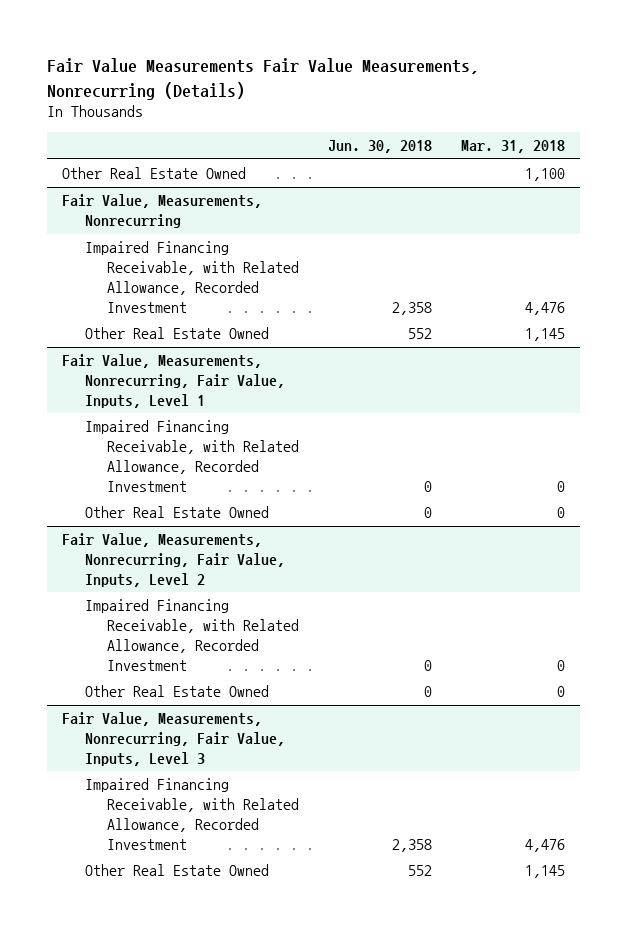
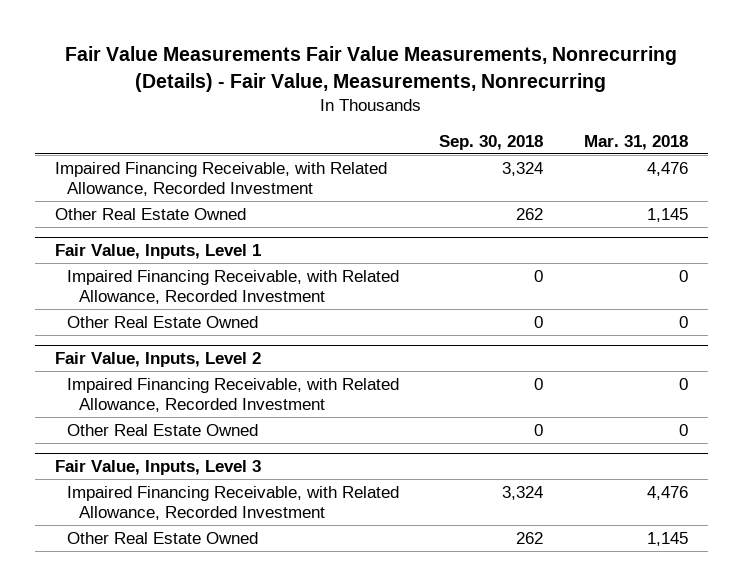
- Fair Value Measurements Fair Value Measurements, Nonrecurring (Details)
+ Fair Value Measurements Fair Value Measurements, Nonrecurring (Details) - Fair Value, Measurements, Nonrecurring
- | Jun. 30, 2018 | Mar. 31, 2018
+ | Sep. 30, 2018 | Mar. 31, 2018
- Other Real Estate Owned | | 1,100
- Fair Value, Measurements, Nonrecurring
- Fair Value, Measurements, Nonrecurring, Fair Value, Inputs, Level 1
+ Fair Value, Inputs, Level 1
- Fair Value, Measurements, Nonrecurring, Fair Value, Inputs, Level 2
+ Fair Value, Inputs, Level 2
- Fair Value, Measurements, Nonrecurring, Fair Value, Inputs, Level 3
+ Fair Value, Inputs, Level 3

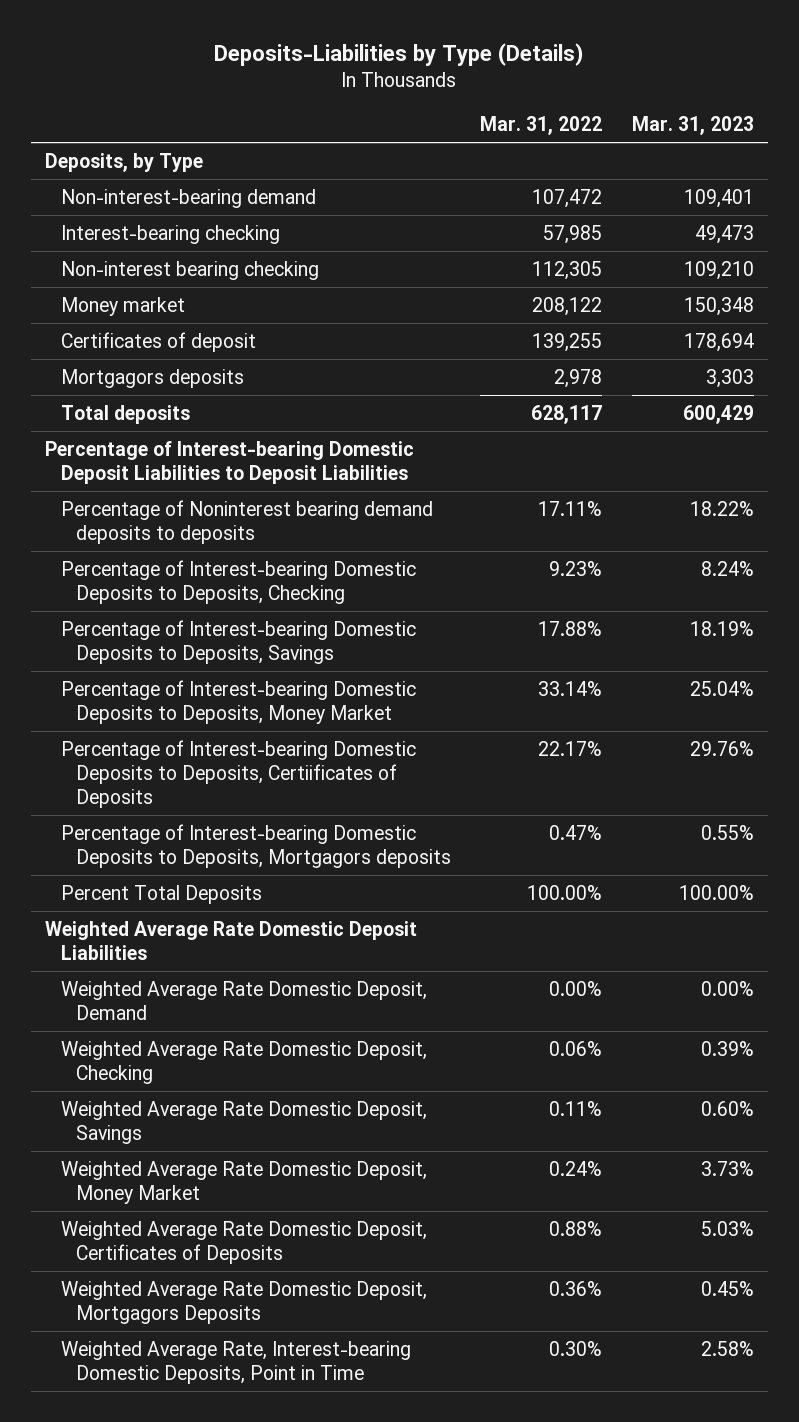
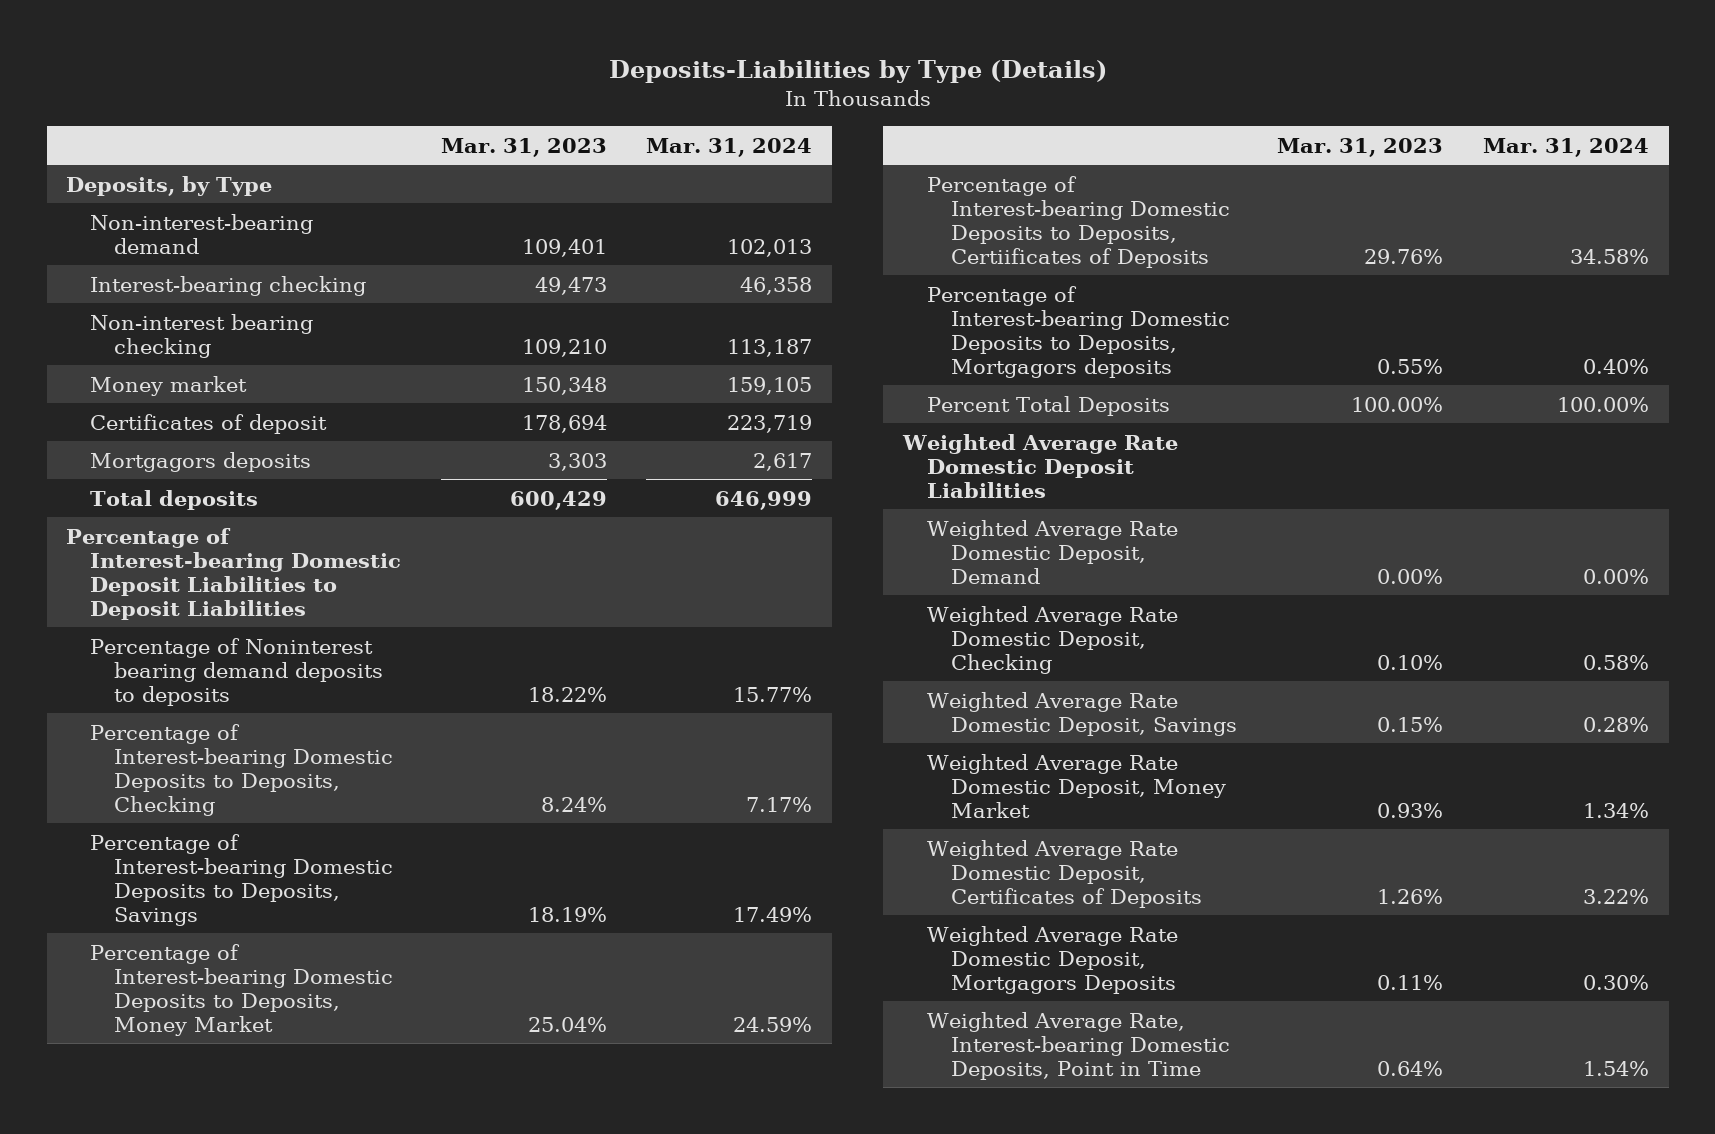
- | Mar. 31, 2022 | Mar. 31, 2023
+ | Mar. 31, 2023 | Mar. 31, 2024
- Weighted Average Rate Domestic Deposit, Checking | 0.06% | 0.39%
- Weighted Average Rate Domestic Deposit, Savings | 0.11% | 0.60%
- Weighted Average Rate Domestic Deposit, Money Market | 0.24% | 3.73%
- Weighted Average Rate Domestic Deposit, Certificates of Deposits | 0.88% | 5.03%
- Weighted Average Rate Domestic Deposit, Mortgagors Deposits | 0.36% | 0.45%
- Weighted Average Rate, Interest-bearing Domestic Deposits, Point in Time | 0.30% | 2.58%
+ Weighted Average Rate Domestic Deposit, Checking | 0.10% | 0.58%
+ Weighted Average Rate Domestic Deposit, Savings | 0.15% | 0.28%
+ Weighted Average Rate Domestic Deposit, Money Market | 0.93% | 1.34%
+ Weighted Average Rate Domestic Deposit, Certificates of Deposits | 1.26% | 3.22%
+ Weighted Average Rate Domestic Deposit, Mortgagors Deposits | 0.11% | 0.30%
+ Weighted Average Rate, Interest-bearing Domestic Deposits, Point in Time | 0.64% | 1.54%

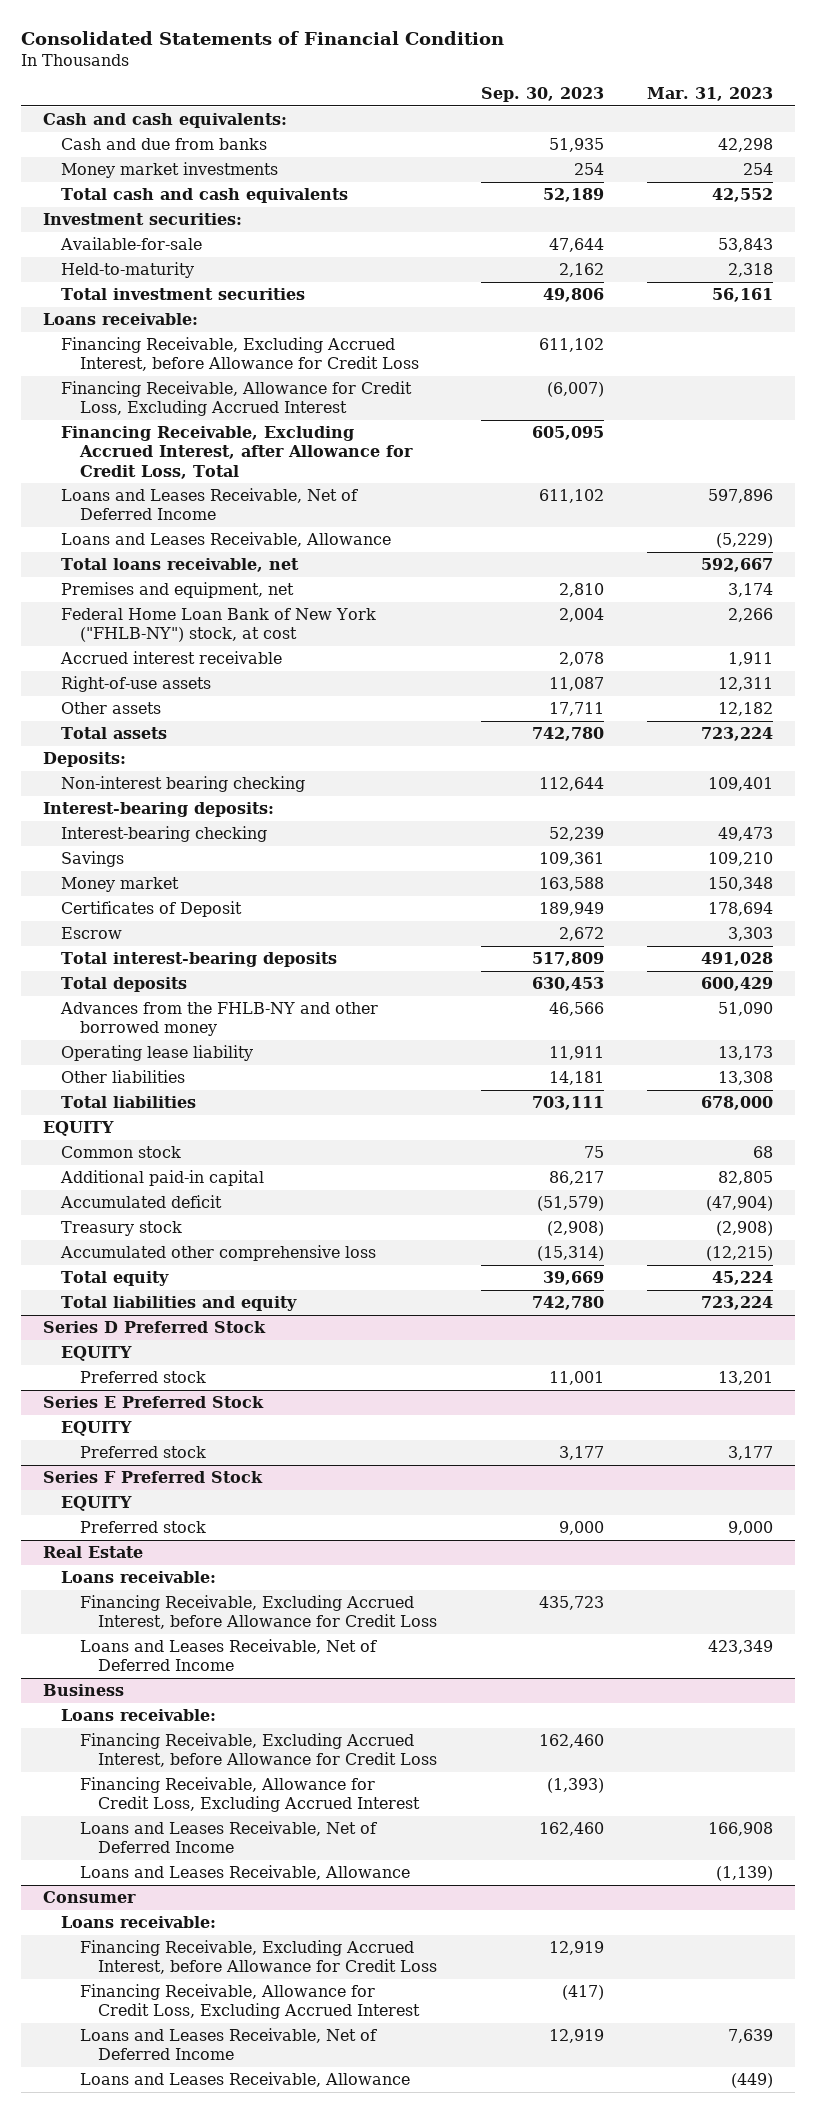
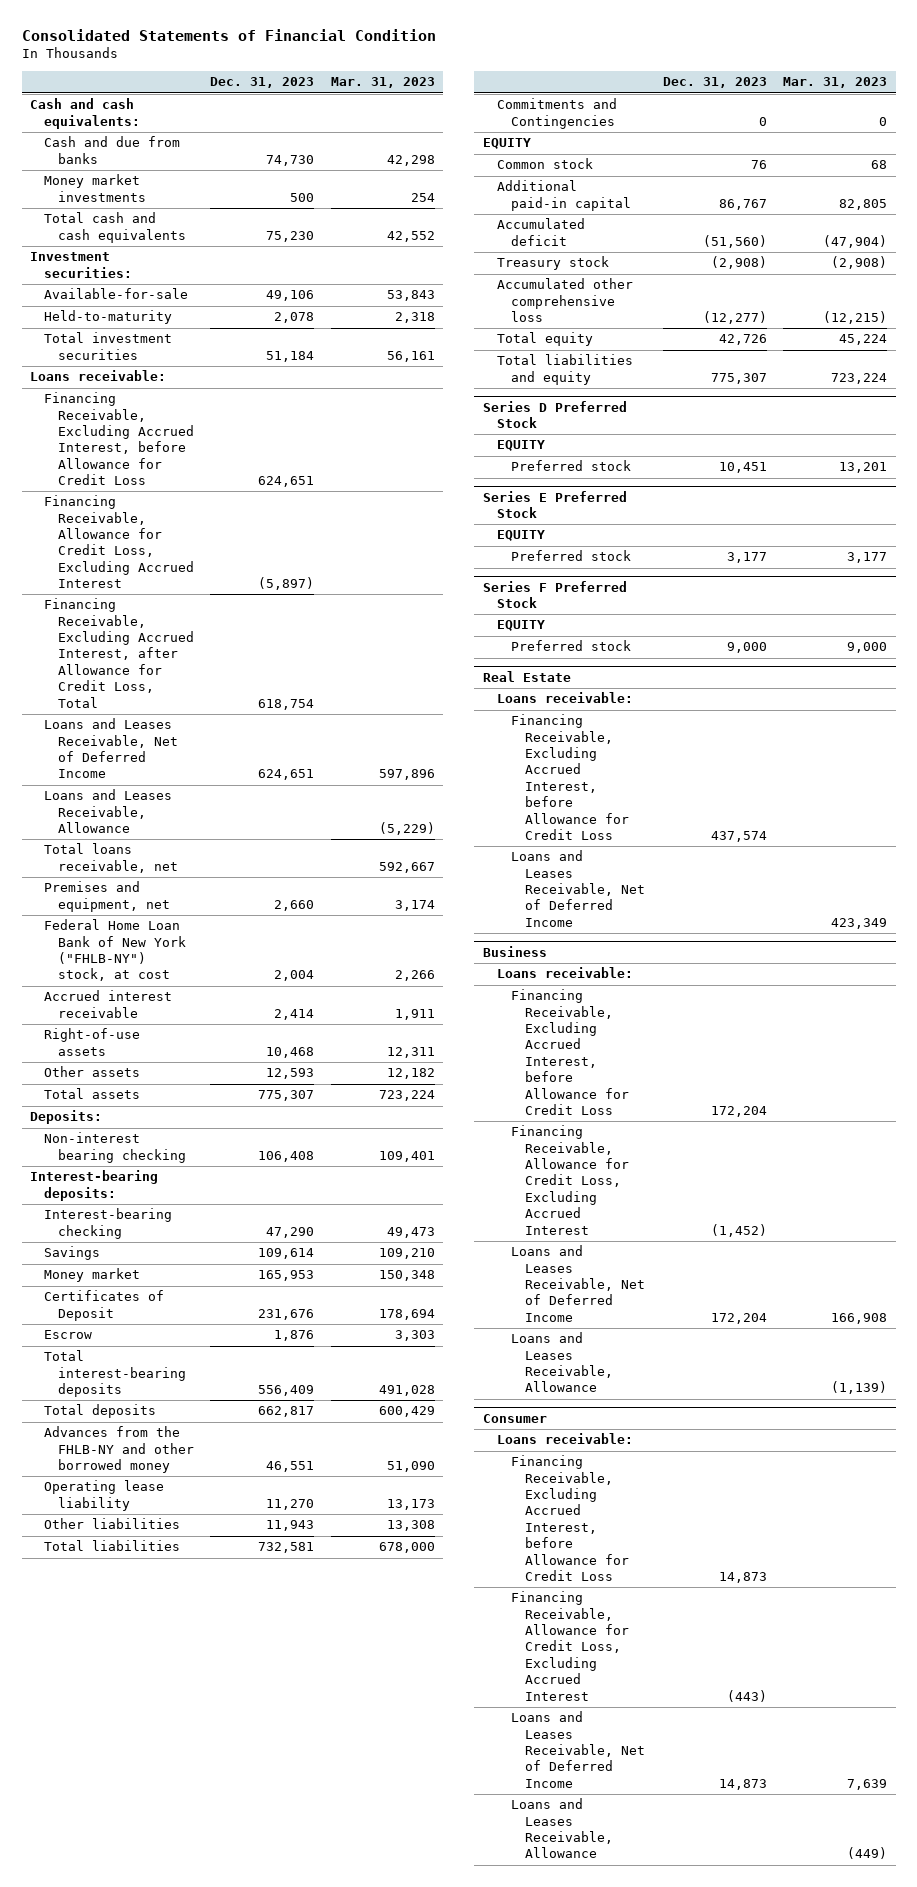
- | Sep. 30, 2023 | Mar. 31, 2023
+ | Dec. 31, 2023 | Mar. 31, 2023
+ Commitments and Contingencies | 0 | 0

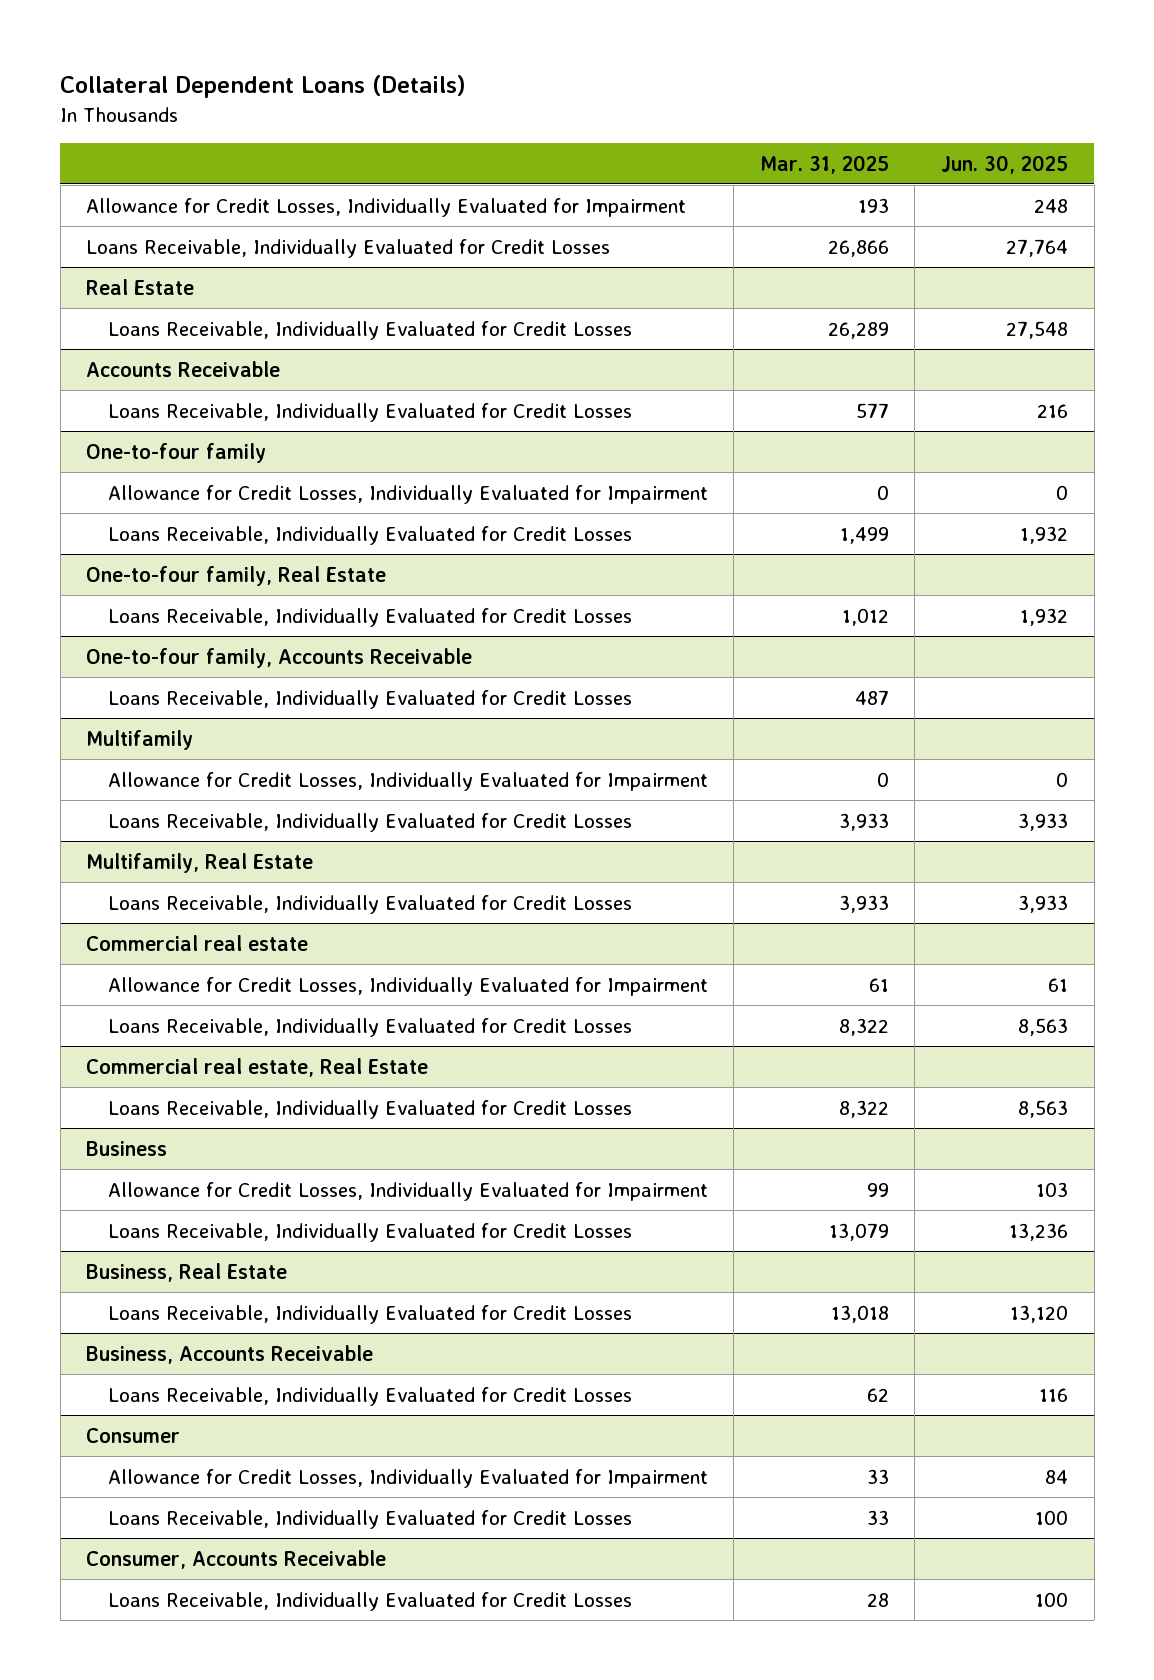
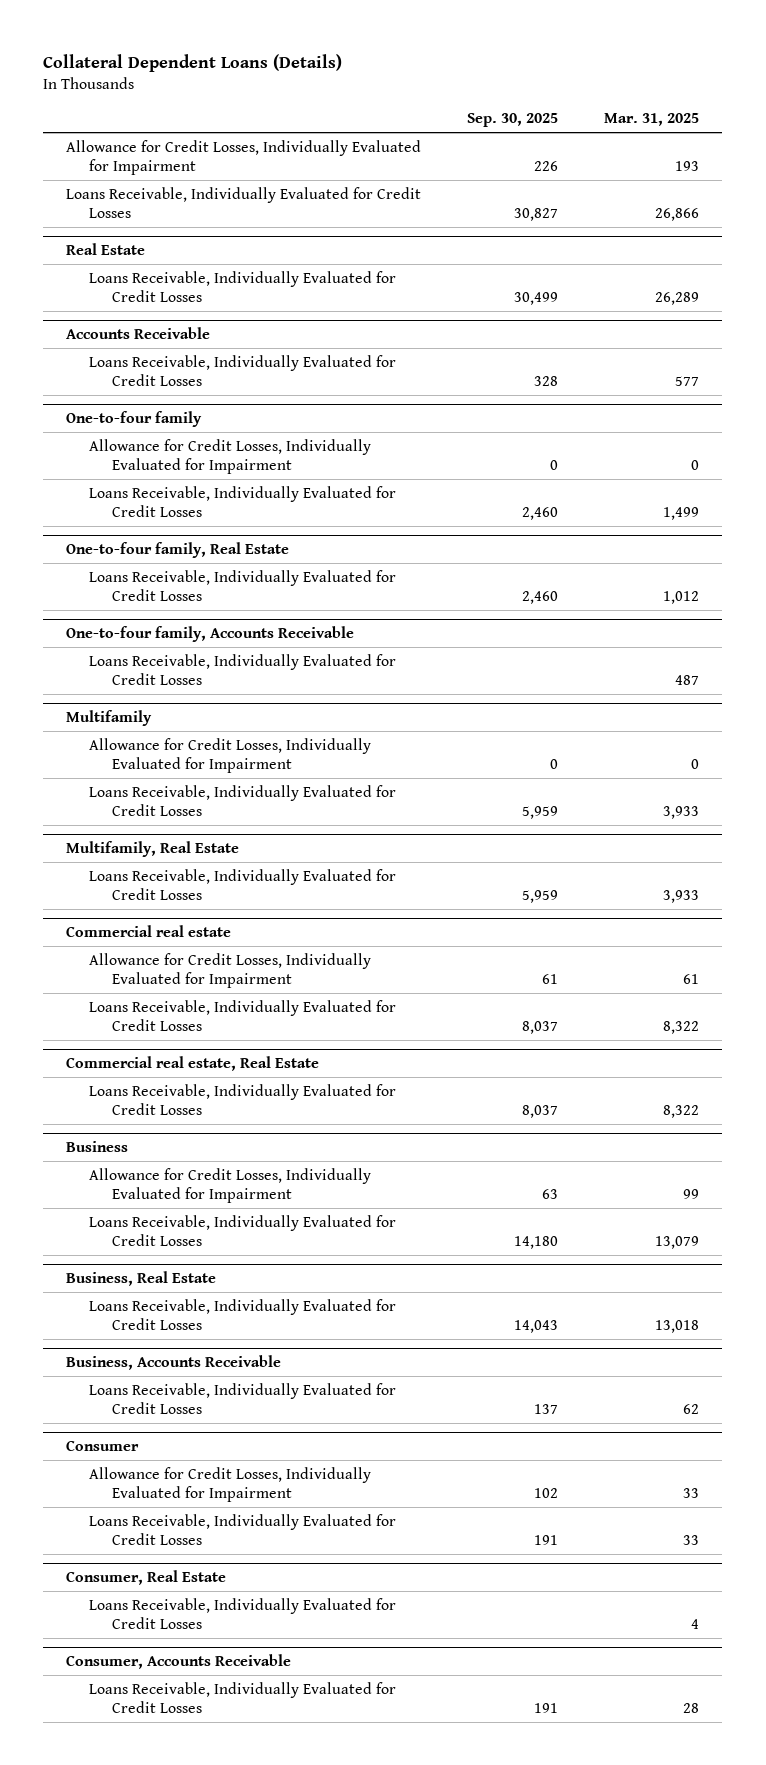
- | Mar. 31, 2025 | Jun. 30, 2025
+ | Sep. 30, 2025 | Mar. 31, 2025
+ Consumer, Real Estate
+ Loans Receivable, Individually Evaluated for Credit Losses | | 4

